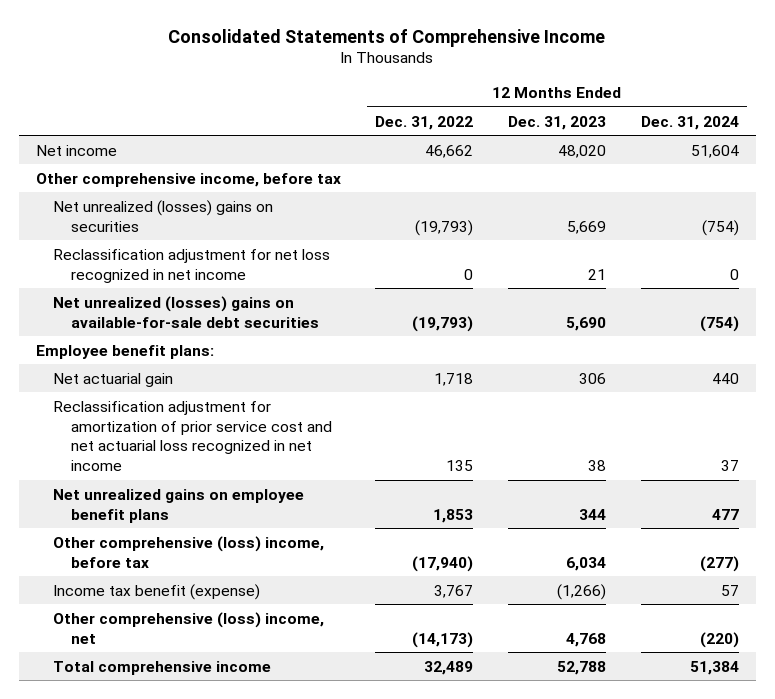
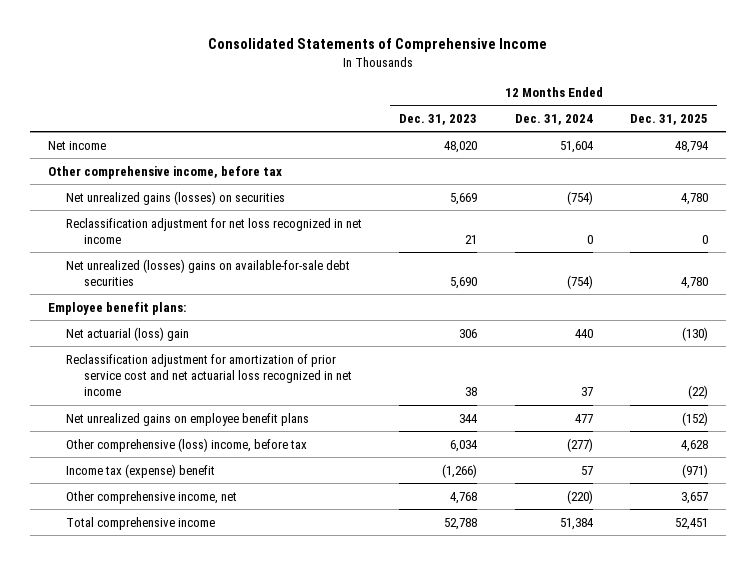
- | 12 Months Ended Dec. 31, 2022 | 12 Months Ended Dec. 31, 2023 | 12 Months Ended Dec. 31, 2024
+ | 12 Months Ended Dec. 31, 2023 | 12 Months Ended Dec. 31, 2024 | 12 Months Ended Dec. 31, 2025
- Net unrealized (losses) gains on securities | (19,793) | 5,669 | (754)
+ Net unrealized gains (losses) on securities | 5,669 | (754) | 4,780
- Net actuarial gain | 1,718 | 306 | 440
+ Net actuarial (loss) gain | 306 | 440 | (130)
- Income tax benefit (expense) | 3,767 | (1,266) | 57
- Other comprehensive (loss) income, net | (14,173) | 4,768 | (220)
+ Income tax (expense) benefit | (1,266) | 57 | (971)
+ Other comprehensive income, net | 4,768 | (220) | 3,657

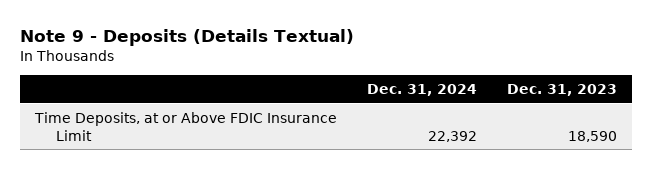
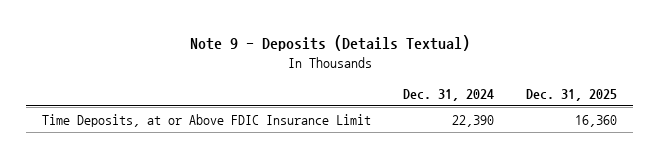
- | Dec. 31, 2024 | Dec. 31, 2023
+ | Dec. 31, 2024 | Dec. 31, 2025
- Time Deposits, at or Above FDIC Insurance Limit | 22,392 | 18,590
+ Time Deposits, at or Above FDIC Insurance Limit | 22,390 | 16,360

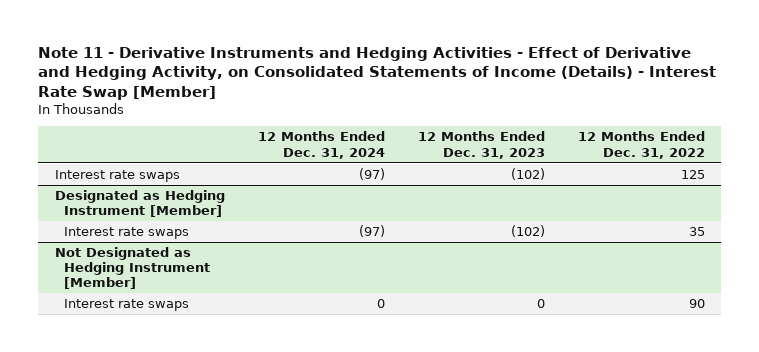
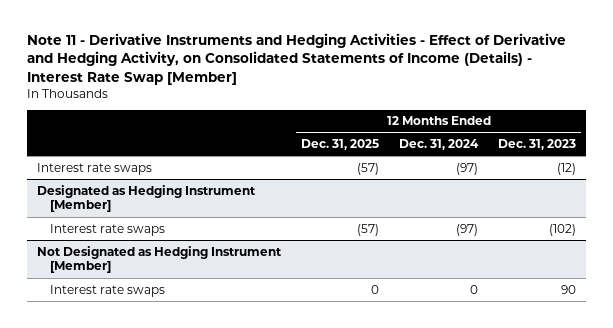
- | 12 Months Ended Dec. 31, 2024 | 12 Months Ended Dec. 31, 2023 | 12 Months Ended Dec. 31, 2022
+ | 12 Months Ended Dec. 31, 2025 | 12 Months Ended Dec. 31, 2024 | 12 Months Ended Dec. 31, 2023
- Interest rate swaps | (97) | (102) | 125
+ Interest rate swaps | (57) | (97) | (12)
@ Not Designated as Hedging Instrument [Member]
- Interest rate swaps | 0 | 0 | 90
+ Interest rate swaps | 0 | 0 | 90

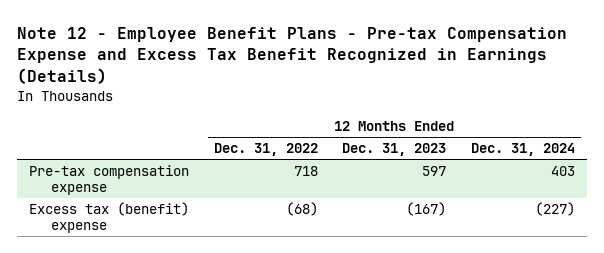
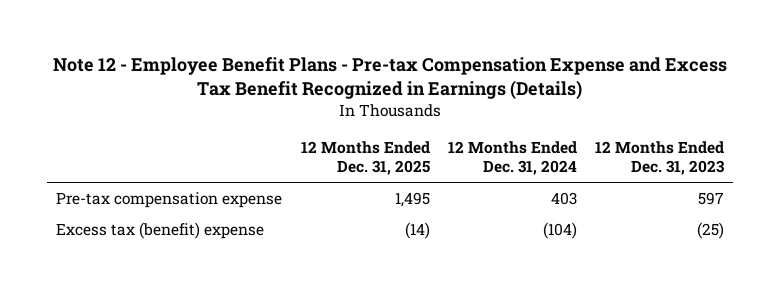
- | 12 Months Ended Dec. 31, 2022 | 12 Months Ended Dec. 31, 2023 | 12 Months Ended Dec. 31, 2024
+ | 12 Months Ended Dec. 31, 2025 | 12 Months Ended Dec. 31, 2024 | 12 Months Ended Dec. 31, 2023
- Excess tax (benefit) expense | (68) | (167) | (227)
+ Excess tax (benefit) expense | (14) | (104) | (25)

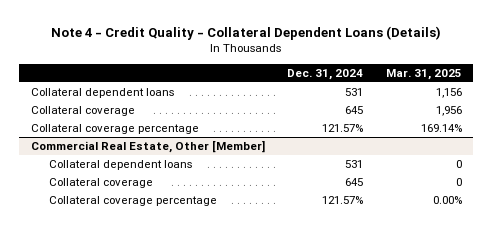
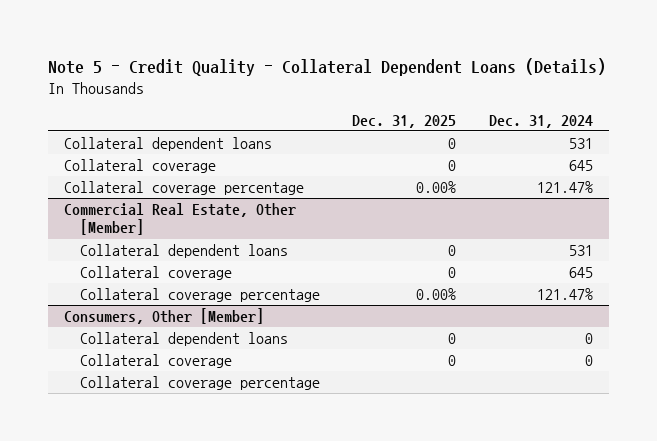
- Note 4 - Credit Quality - Collateral Dependent Loans (Details)
+ Note 5 - Credit Quality - Collateral Dependent Loans (Details)
- | Dec. 31, 2024 | Mar. 31, 2025
+ | Dec. 31, 2025 | Dec. 31, 2024
- Collateral coverage percentage | 121.57% | 169.14%
+ Collateral coverage percentage | 0.00% | 121.47%
@ Commercial Real Estate, Other [Member]
- Collateral coverage percentage | 121.57% | 0.00%
+ Collateral coverage percentage | 0.00% | 121.47%
+ Consumers, Other [Member]
+ Collateral dependent loans | 0 | 0
+ Collateral coverage | 0 | 0
+ Collateral coverage percentage

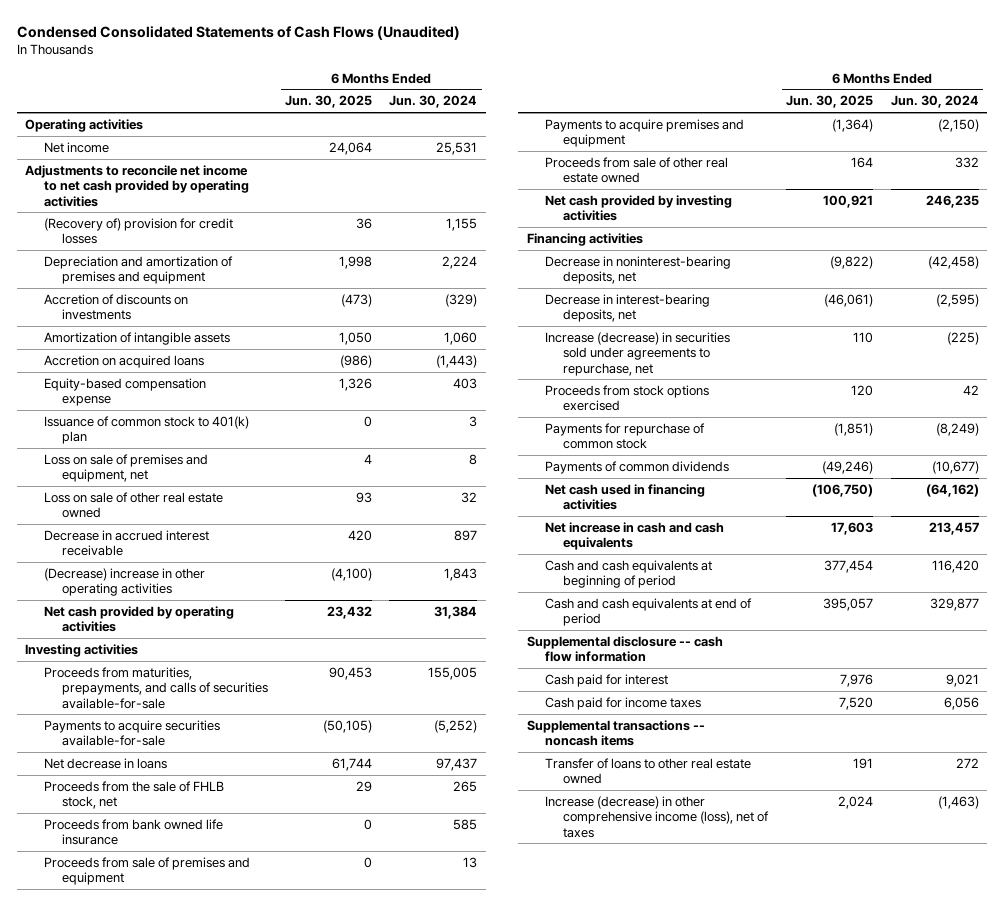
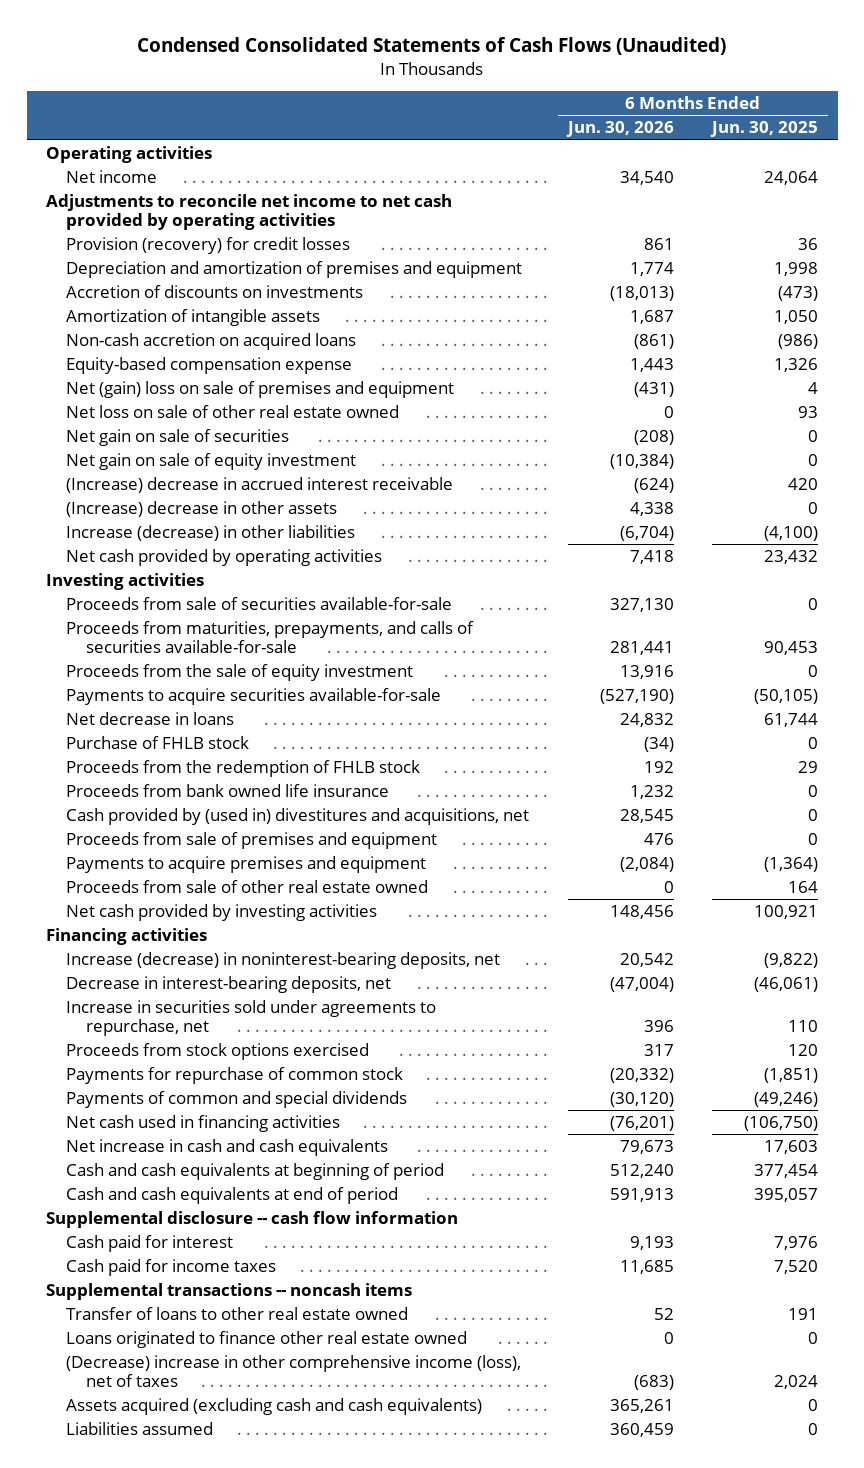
- | 6 Months Ended Jun. 30, 2025 | 6 Months Ended Jun. 30, 2024
+ | 6 Months Ended Jun. 30, 2026 | 6 Months Ended Jun. 30, 2025
- (Recovery of) provision for credit losses | 36 | 1,155
+ Provision (recovery) for credit losses | 861 | 36
- Accretion on acquired loans | (986) | (1,443)
+ Non-cash accretion on acquired loans | (861) | (986)
- Issuance of common stock to 401(k) plan | 0 | 3
- Loss on sale of premises and equipment, net | 4 | 8
- Loss on sale of other real estate owned | 93 | 32
- Decrease in accrued interest receivable | 420 | 897
- (Decrease) increase in other operating activities | (4,100) | 1,843
+ Net (gain) loss on sale of premises and equipment | (431) | 4
+ Net loss on sale of other real estate owned | 0 | 93
+ Net gain on sale of securities | (208) | 0
+ Net gain on sale of equity investment | (10,384) | 0
+ (Increase) decrease in accrued interest receivable | (624) | 420
+ (Increase) decrease in other assets | 4,338 | 0
+ Increase (decrease) in other liabilities | (6,704) | (4,100)
+ Proceeds from sale of securities available-for-sale | 327,130 | 0
+ Proceeds from the sale of equity investment | 13,916 | 0
- Proceeds from the sale of FHLB stock, net | 29 | 265
+ Purchase of FHLB stock | (34) | 0
+ Proceeds from the redemption of FHLB stock | 192 | 29
+ Cash provided by (used in) divestitures and acquisitions, net | 28,545 | 0
- Decrease in noninterest-bearing deposits, net | (9,822) | (42,458)
+ Increase (decrease) in noninterest-bearing deposits, net | 20,542 | (9,822)
- Increase (decrease) in securities sold under agreements to repurchase, net | 110 | (225)
+ Increase in securities sold under agreements to repurchase, net | 396 | 110
- Payments of common dividends | (49,246) | (10,677)
+ Payments of common and special dividends | (30,120) | (49,246)
- Increase (decrease) in other comprehensive income (loss), net of taxes | 2,024 | (1,463)
+ Loans originated to finance other real estate owned | 0 | 0
+ (Decrease) increase in other comprehensive income (loss), net of taxes | (683) | 2,024
+ Assets acquired (excluding cash and cash equivalents) | 365,261 | 0
+ Liabilities assumed | 360,459 | 0

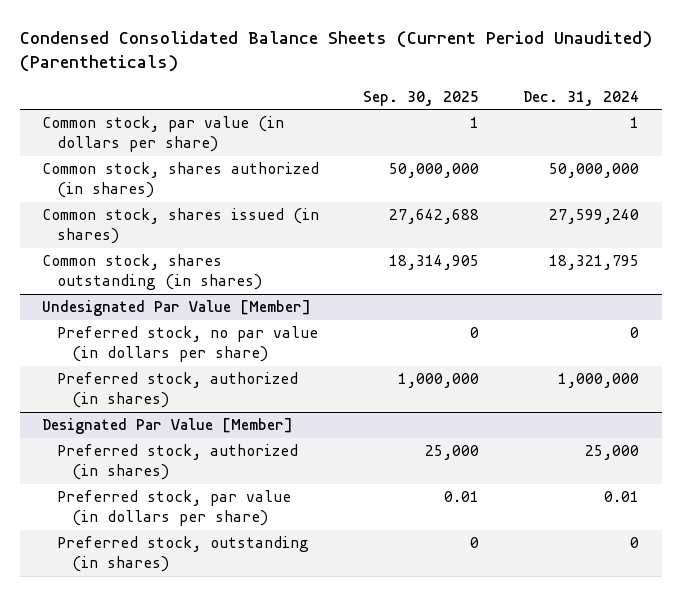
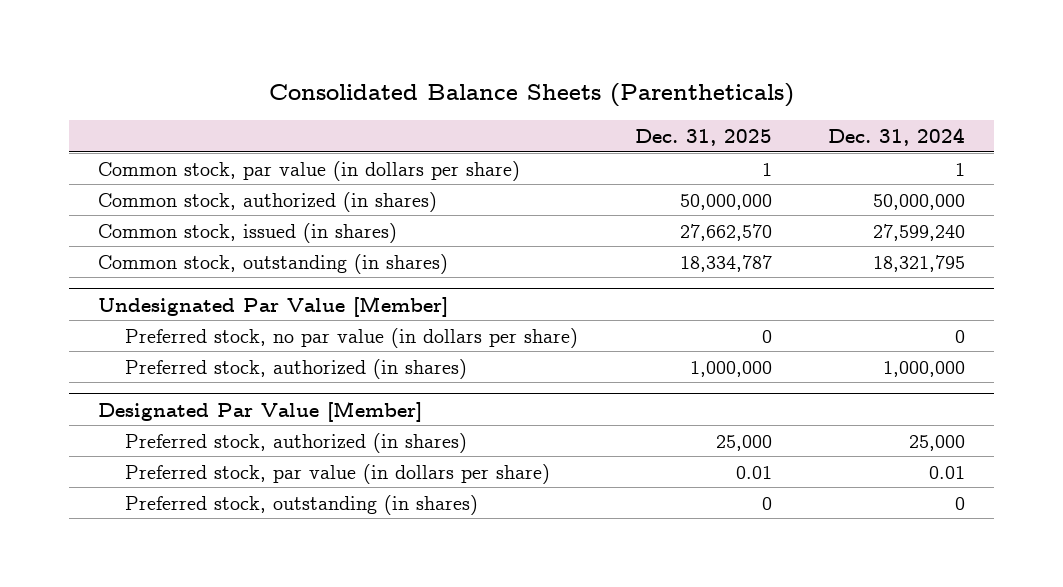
- Condensed Consolidated Balance Sheets (Current Period Unaudited) (Parentheticals)
+ Consolidated Balance Sheets (Parentheticals)
- | Sep. 30, 2025 | Dec. 31, 2024
+ | Dec. 31, 2025 | Dec. 31, 2024
- Common stock, shares authorized (in shares) | 50,000,000 | 50,000,000
- Common stock, shares issued (in shares) | 27,642,688 | 27,599,240
- Common stock, shares outstanding (in shares) | 18,314,905 | 18,321,795
+ Common stock, authorized (in shares) | 50,000,000 | 50,000,000
+ Common stock, issued (in shares) | 27,662,570 | 27,599,240
+ Common stock, outstanding (in shares) | 18,334,787 | 18,321,795

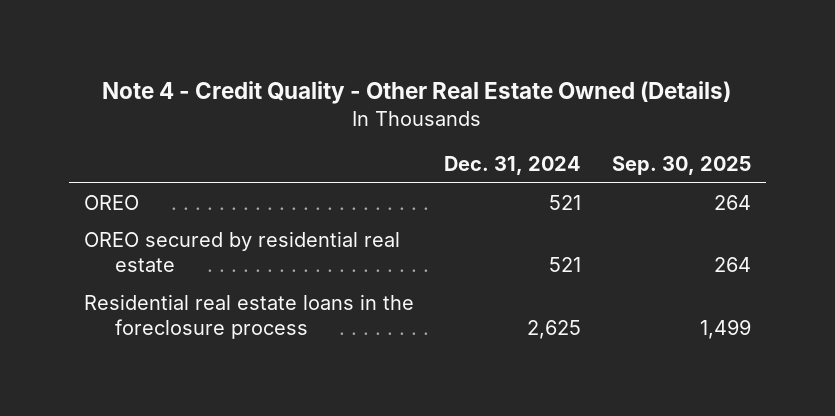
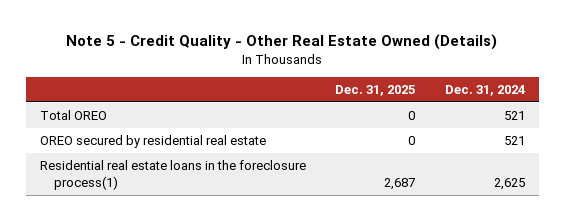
- Note 4 - Credit Quality - Other Real Estate Owned (Details)
+ Note 5 - Credit Quality - Other Real Estate Owned (Details)
- | Dec. 31, 2024 | Sep. 30, 2025
+ | Dec. 31, 2025 | Dec. 31, 2024
- OREO | 521 | 264
+ Total OREO | 0 | 521
- Residential real estate loans in the foreclosure process | 2,625 | 1,499
+ Residential real estate loans in the foreclosure process(1) | 2,687 | 2,625

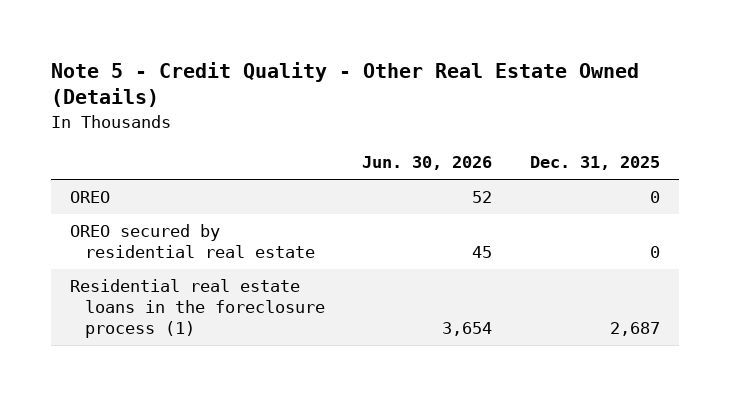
- | Dec. 31, 2025 | Dec. 31, 2024
+ | Jun. 30, 2026 | Dec. 31, 2025
- Total OREO | 0 | 521
+ OREO | 52 | 0
- Residential real estate loans in the foreclosure process(1) | 2,687 | 2,625
+ Residential real estate loans in the foreclosure process (1) | 3,654 | 2,687

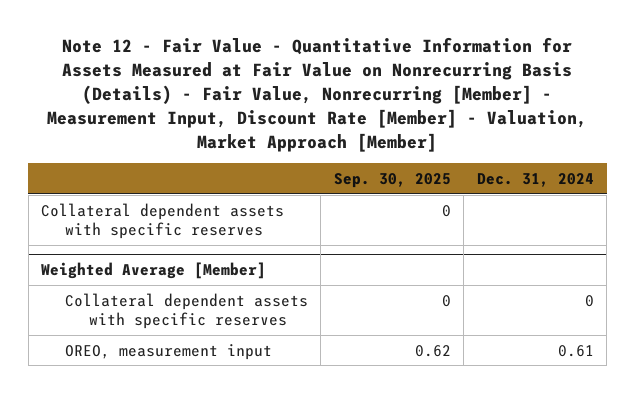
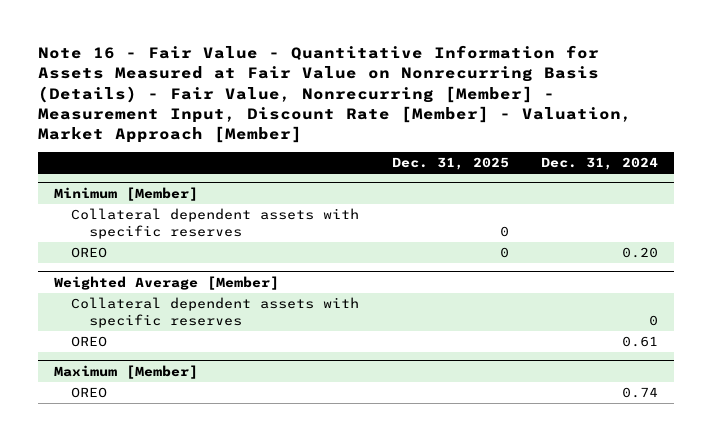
- Note 12 - Fair Value - Quantitative Information for Assets Measured at Fair Value on Nonrecurring Basis (Details) - Fair Value, Nonrecurring [Member] - Measurement Input, Discount Rate [Member] - Valuation, Market Approach [Member]
+ Note 16 - Fair Value - Quantitative Information for Assets Measured at Fair Value on Nonrecurring Basis (Details) - Fair Value, Nonrecurring [Member] - Measurement Input, Discount Rate [Member] - Valuation, Market Approach [Member]
- | Sep. 30, 2025 | Dec. 31, 2024
+ | Dec. 31, 2025 | Dec. 31, 2024
+ Minimum [Member]
+ OREO | 0 | 0.20
@ Weighted Average [Member]
- OREO, measurement input | 0.62 | 0.61
+ OREO | | 0.61
+ Maximum [Member]
+ OREO | | 0.74

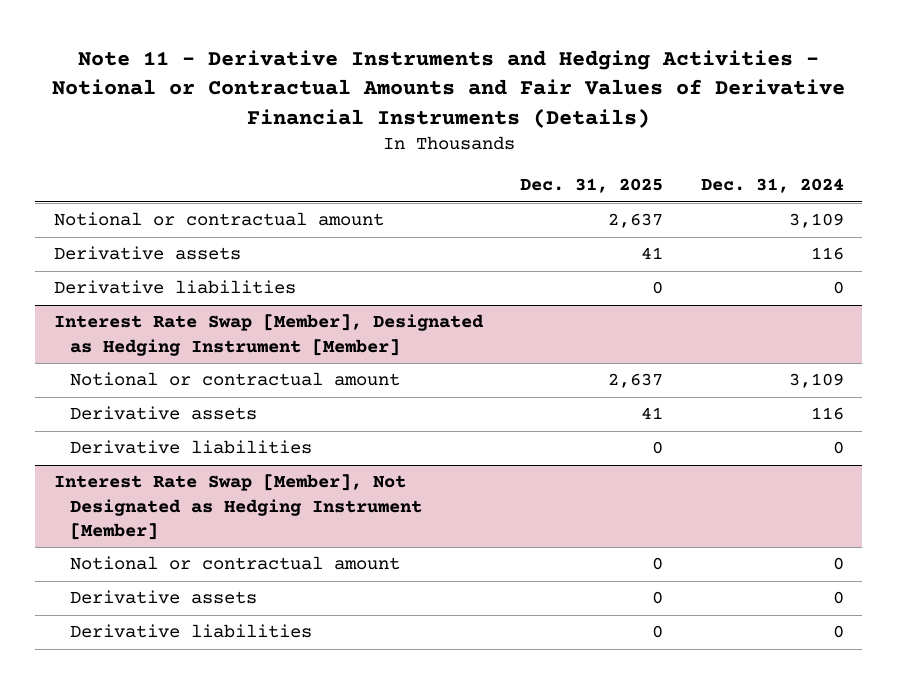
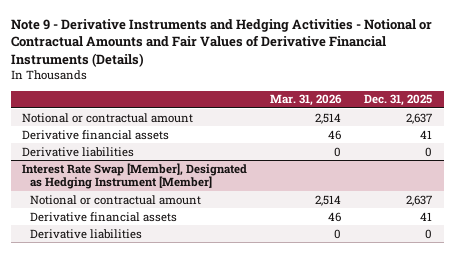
- Note 11 - Derivative Instruments and Hedging Activities - Notional or Contractual Amounts and Fair Values of Derivative Financial Instruments (Details)
+ Note 9 - Derivative Instruments and Hedging Activities - Notional or Contractual Amounts and Fair Values of Derivative Financial Instruments (Details)
- | Dec. 31, 2025 | Dec. 31, 2024
+ | Mar. 31, 2026 | Dec. 31, 2025
- Derivative assets | 41 | 116
+ Derivative financial assets | 46 | 41
@ Interest Rate Swap [Member], Designated as Hedging Instrument [Member]
- Derivative assets | 41 | 116
- Derivative liabilities | 0 | 0
- Interest Rate Swap [Member], Not Designated as Hedging Instrument [Member]
- Notional or contractual amount | 0 | 0
- Derivative assets | 0 | 0
@ Interest Rate Swap [Member], Designated as Hedging Instrument [Member]
+ Derivative financial assets | 46 | 41

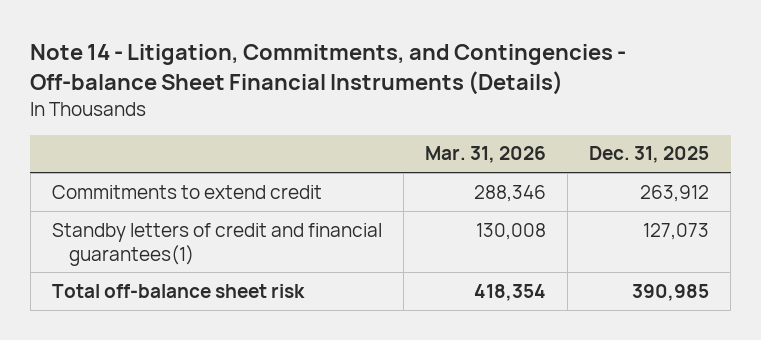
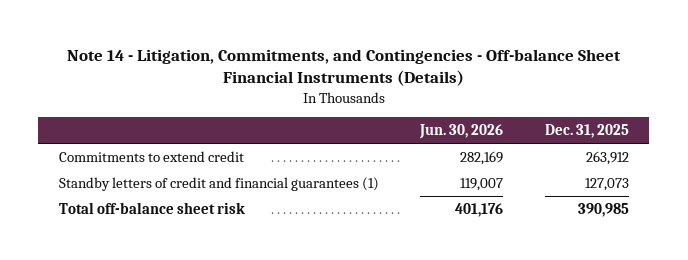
- | Mar. 31, 2026 | Dec. 31, 2025
+ | Jun. 30, 2026 | Dec. 31, 2025
- Standby letters of credit and financial guarantees(1) | 130,008 | 127,073
+ Standby letters of credit and financial guarantees (1) | 119,007 | 127,073

